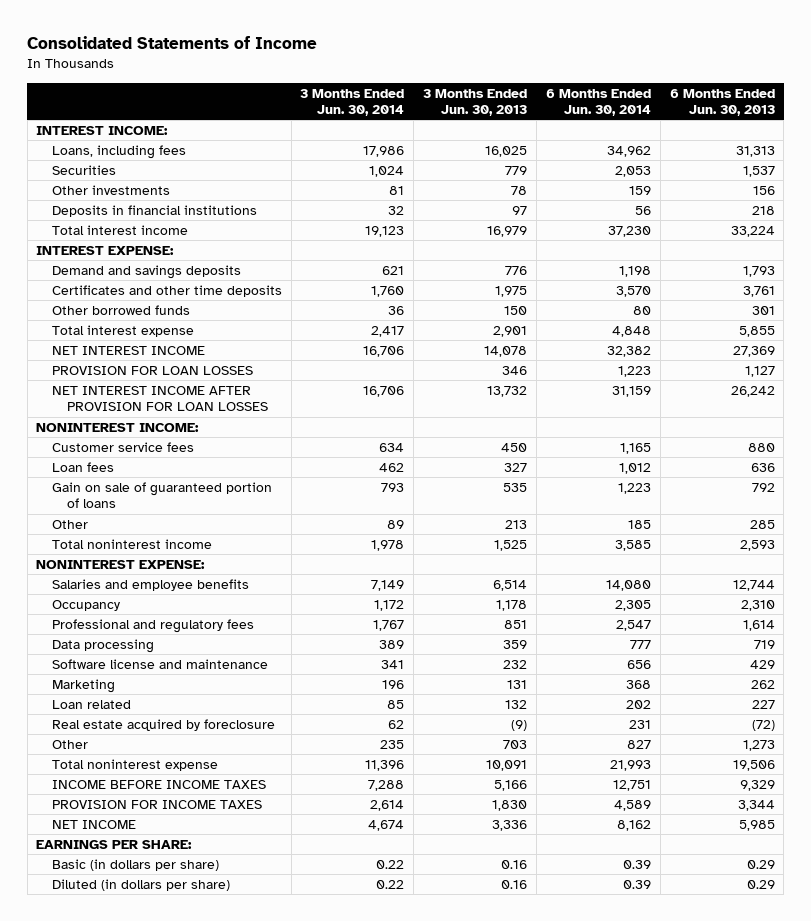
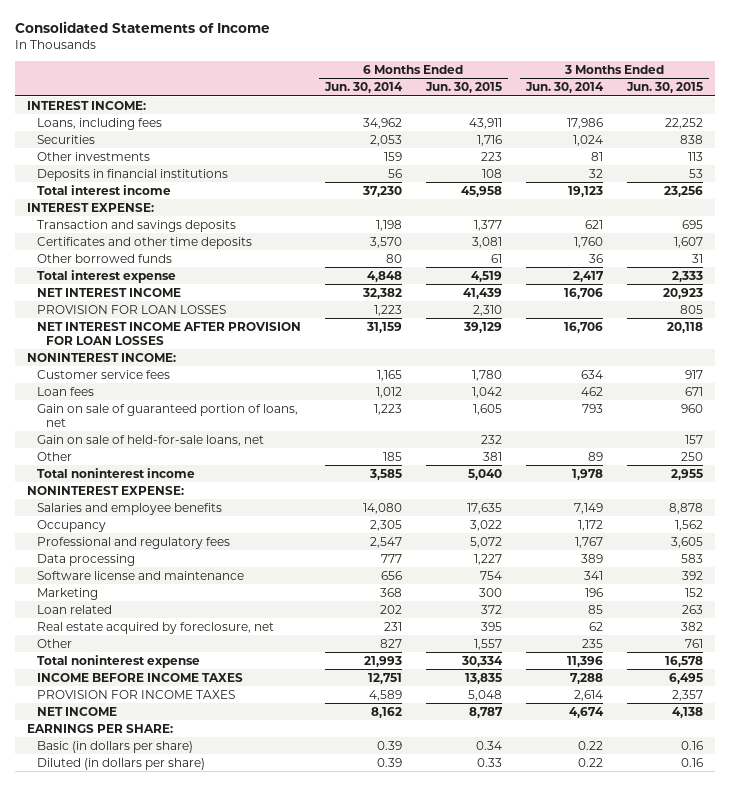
- | 3 Months Ended Jun. 30, 2014 | 3 Months Ended Jun. 30, 2013 | 6 Months Ended Jun. 30, 2014 | 6 Months Ended Jun. 30, 2013
+ | 6 Months Ended Jun. 30, 2014 | 6 Months Ended Jun. 30, 2015 | 3 Months Ended Jun. 30, 2014 | 3 Months Ended Jun. 30, 2015
- Demand and savings deposits | 621 | 776 | 1,198 | 1,793
+ Transaction and savings deposits | 1,198 | 1,377 | 621 | 695
- Gain on sale of guaranteed portion of loans | 793 | 535 | 1,223 | 792
+ Gain on sale of guaranteed portion of loans, net | 1,223 | 1,605 | 793 | 960
+ Gain on sale of held-for-sale loans, net | | 232 | | 157
- Real estate acquired by foreclosure | 62 | (9) | 231 | (72)
+ Real estate acquired by foreclosure, net | 231 | 395 | 62 | 382

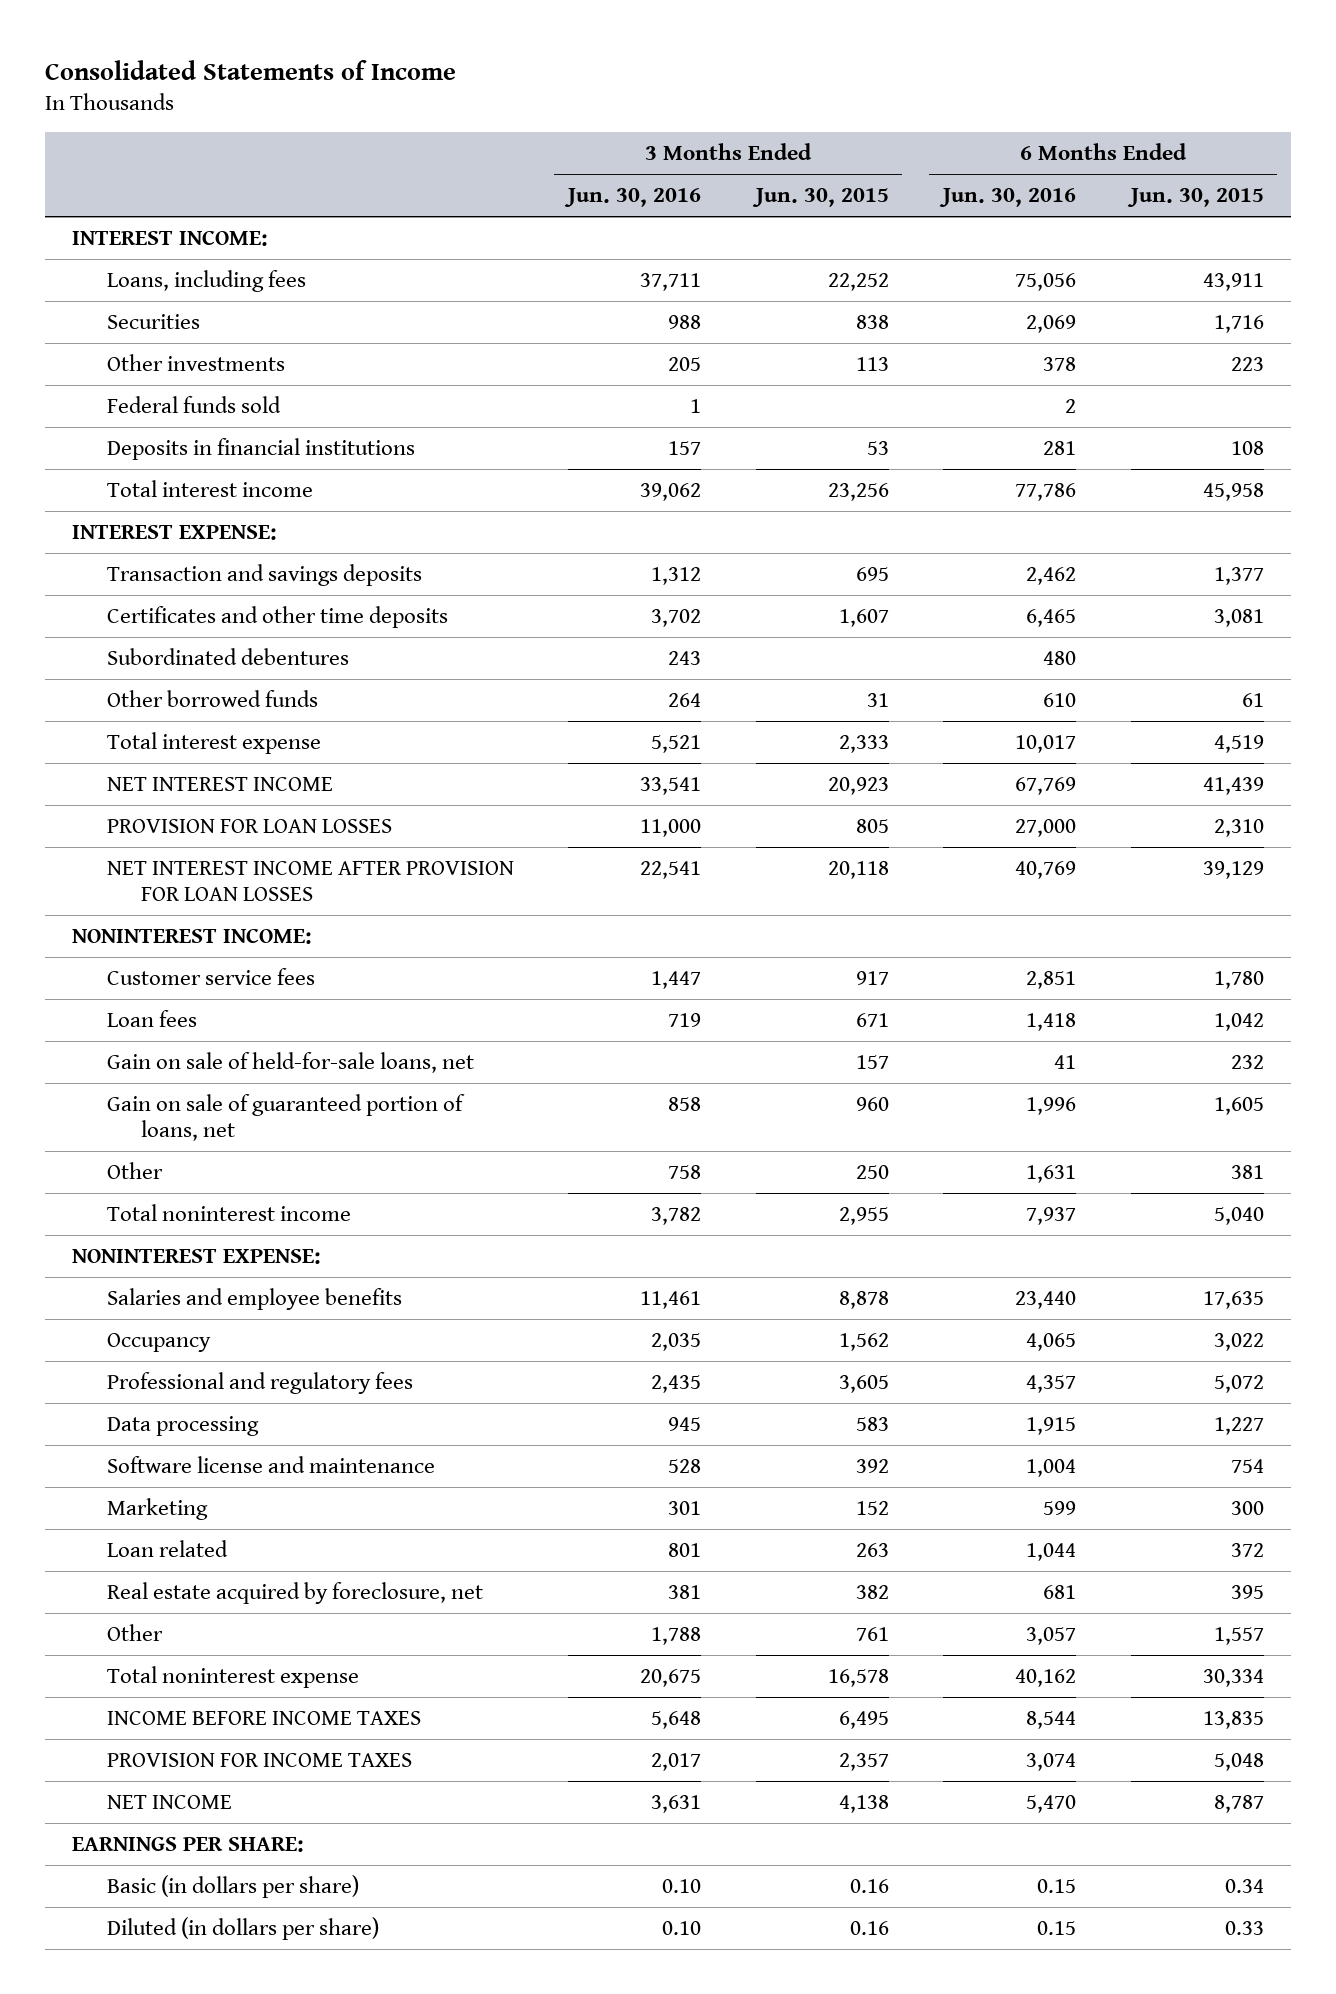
- | 6 Months Ended Jun. 30, 2014 | 6 Months Ended Jun. 30, 2015 | 3 Months Ended Jun. 30, 2014 | 3 Months Ended Jun. 30, 2015
+ | 3 Months Ended Jun. 30, 2016 | 3 Months Ended Jun. 30, 2015 | 6 Months Ended Jun. 30, 2016 | 6 Months Ended Jun. 30, 2015
+ Federal funds sold | 1 | | 2 |
+ Subordinated debentures | 243 | | 480 |
moved down: Gain on sale of guaranteed portion of loans, net | 858 | 960 | 1,996 | 1,605

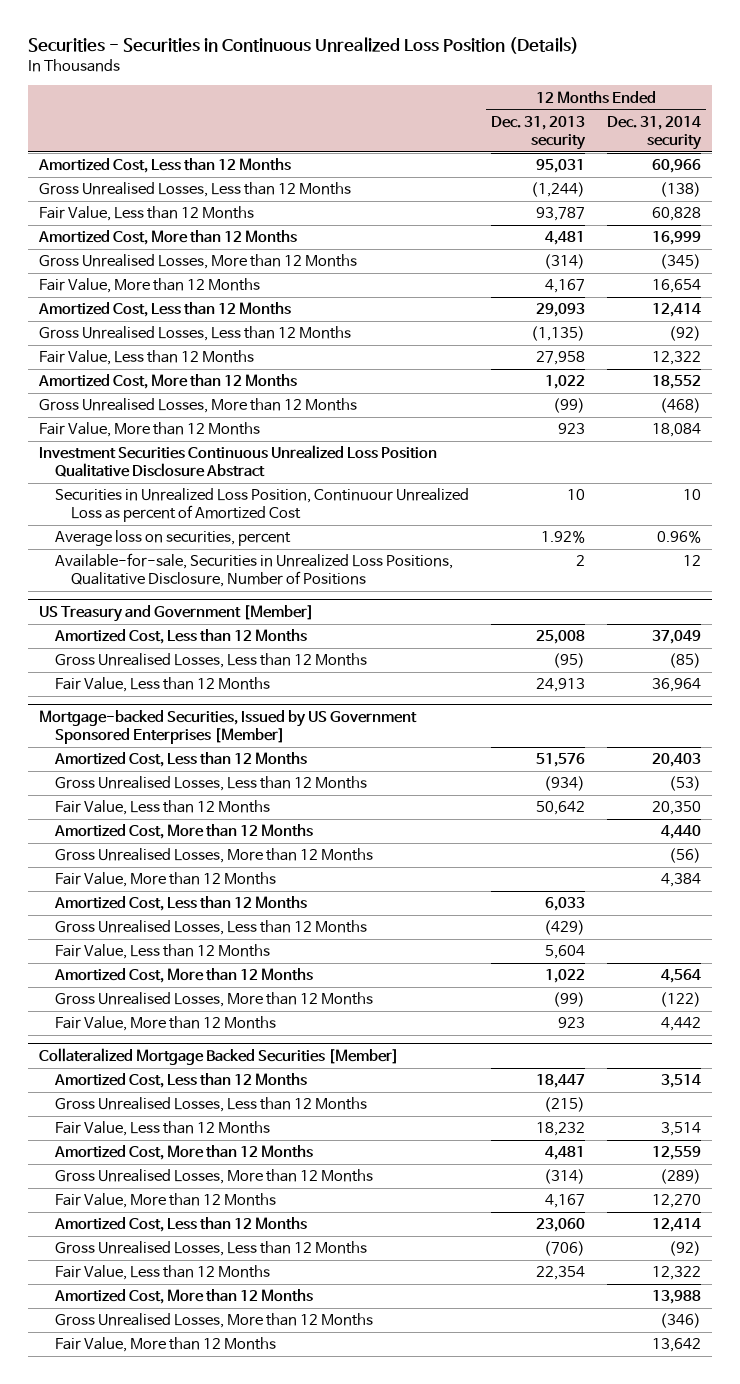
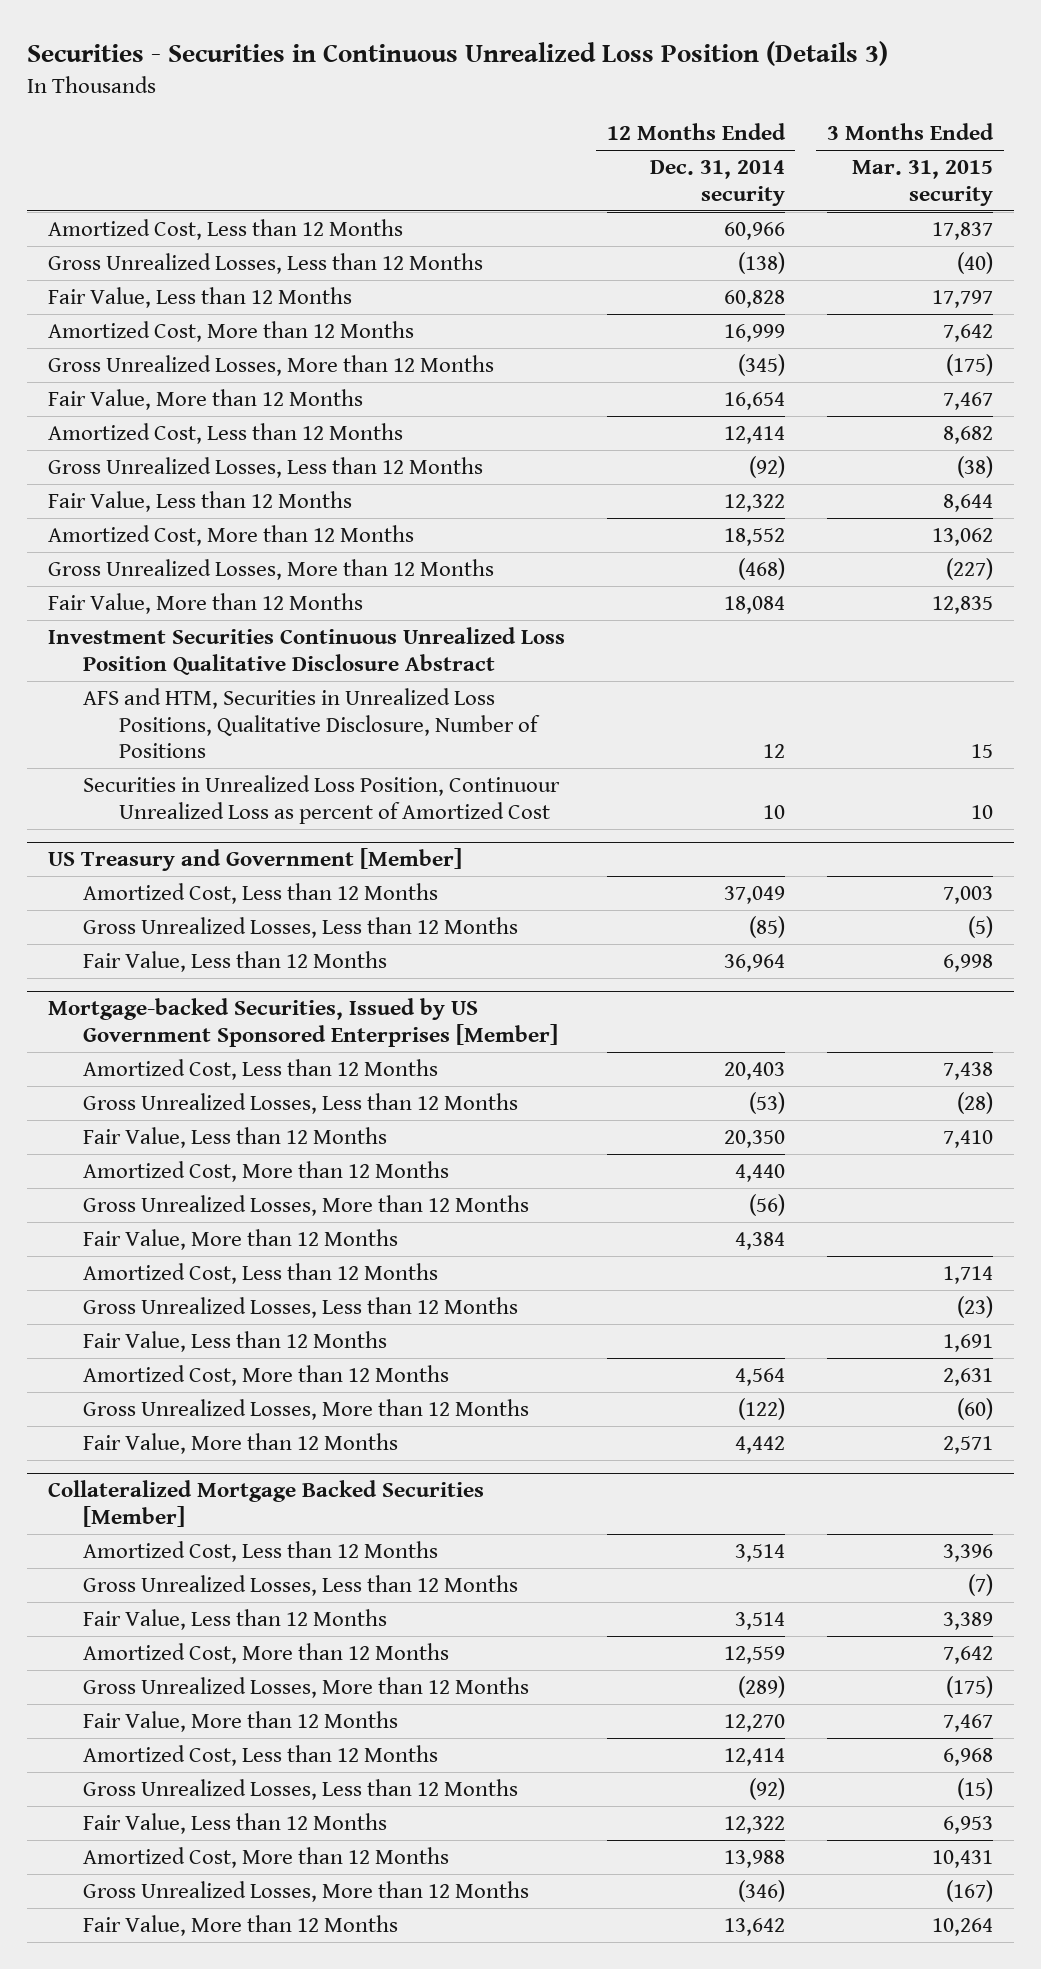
- Securities - Securities in Continuous Unrealized Loss Position (Details)
+ Securities - Securities in Continuous Unrealized Loss Position (Details 3)
- | 12 Months Ended Dec. 31, 2013 security | 12 Months Ended Dec. 31, 2014 security
+ | 12 Months Ended Dec. 31, 2014 security | 3 Months Ended Mar. 31, 2015 security
- Gross Unrealised Losses, Less than 12 Months | (1,244) | (138)
+ Gross Unrealized Losses, Less than 12 Months | (138) | (40)
- Gross Unrealised Losses, More than 12 Months | (314) | (345)
+ Gross Unrealized Losses, More than 12 Months | (345) | (175)
- Gross Unrealised Losses, Less than 12 Months | (1,135) | (92)
+ Gross Unrealized Losses, Less than 12 Months | (92) | (38)
- Gross Unrealised Losses, More than 12 Months | (99) | (468)
+ Gross Unrealized Losses, More than 12 Months | (468) | (227)
+ AFS and HTM, Securities in Unrealized Loss Positions, Qualitative Disclosure, Number of Positions | 12 | 15
- Average loss on securities, percent | 1.92% | 0.96%
- Available-for-sale, Securities in Unrealized Loss Positions, Qualitative Disclosure, Number of Positions | 2 | 12
@ US Treasury and Government [Member]
- Gross Unrealised Losses, Less than 12 Months | (95) | (85)
+ Gross Unrealized Losses, Less than 12 Months | (85) | (5)
@ Mortgage-backed Securities, Issued by US Government Sponsored Enterprises [Member]
- Gross Unrealised Losses, Less than 12 Months | (934) | (53)
+ Gross Unrealized Losses, Less than 12 Months | (53) | (28)
- Gross Unrealised Losses, More than 12 Months | | (56)
+ Gross Unrealized Losses, More than 12 Months | (56) |
- Gross Unrealised Losses, Less than 12 Months | (429) |
+ Gross Unrealized Losses, Less than 12 Months | | (23)
- Gross Unrealised Losses, More than 12 Months | (99) | (122)
+ Gross Unrealized Losses, More than 12 Months | (122) | (60)
@ Collateralized Mortgage Backed Securities [Member]
- Gross Unrealised Losses, Less than 12 Months | (215) |
+ Gross Unrealized Losses, Less than 12 Months | | (7)
- Gross Unrealised Losses, More than 12 Months | (314) | (289)
+ Gross Unrealized Losses, More than 12 Months | (289) | (175)
- Gross Unrealised Losses, Less than 12 Months | (706) | (92)
+ Gross Unrealized Losses, Less than 12 Months | (92) | (15)
- Gross Unrealised Losses, More than 12 Months | | (346)
+ Gross Unrealized Losses, More than 12 Months | (346) | (167)

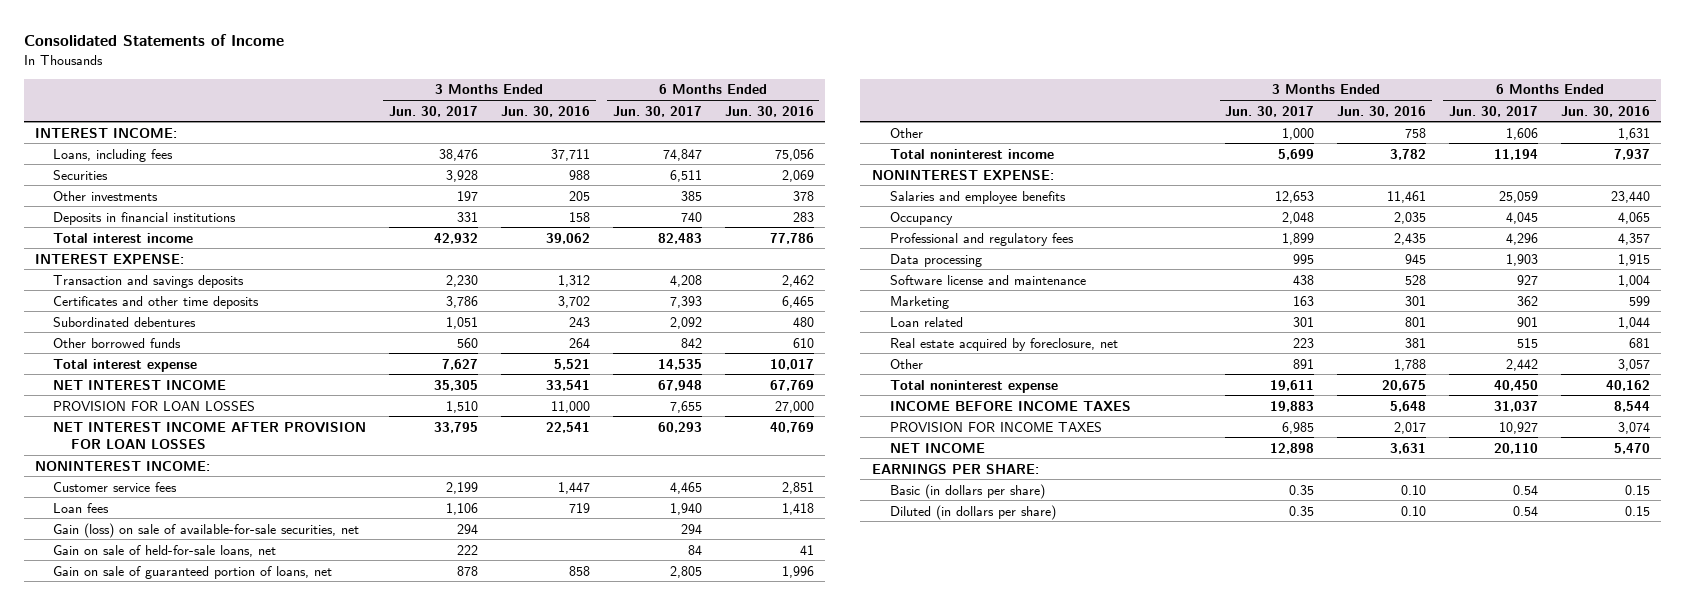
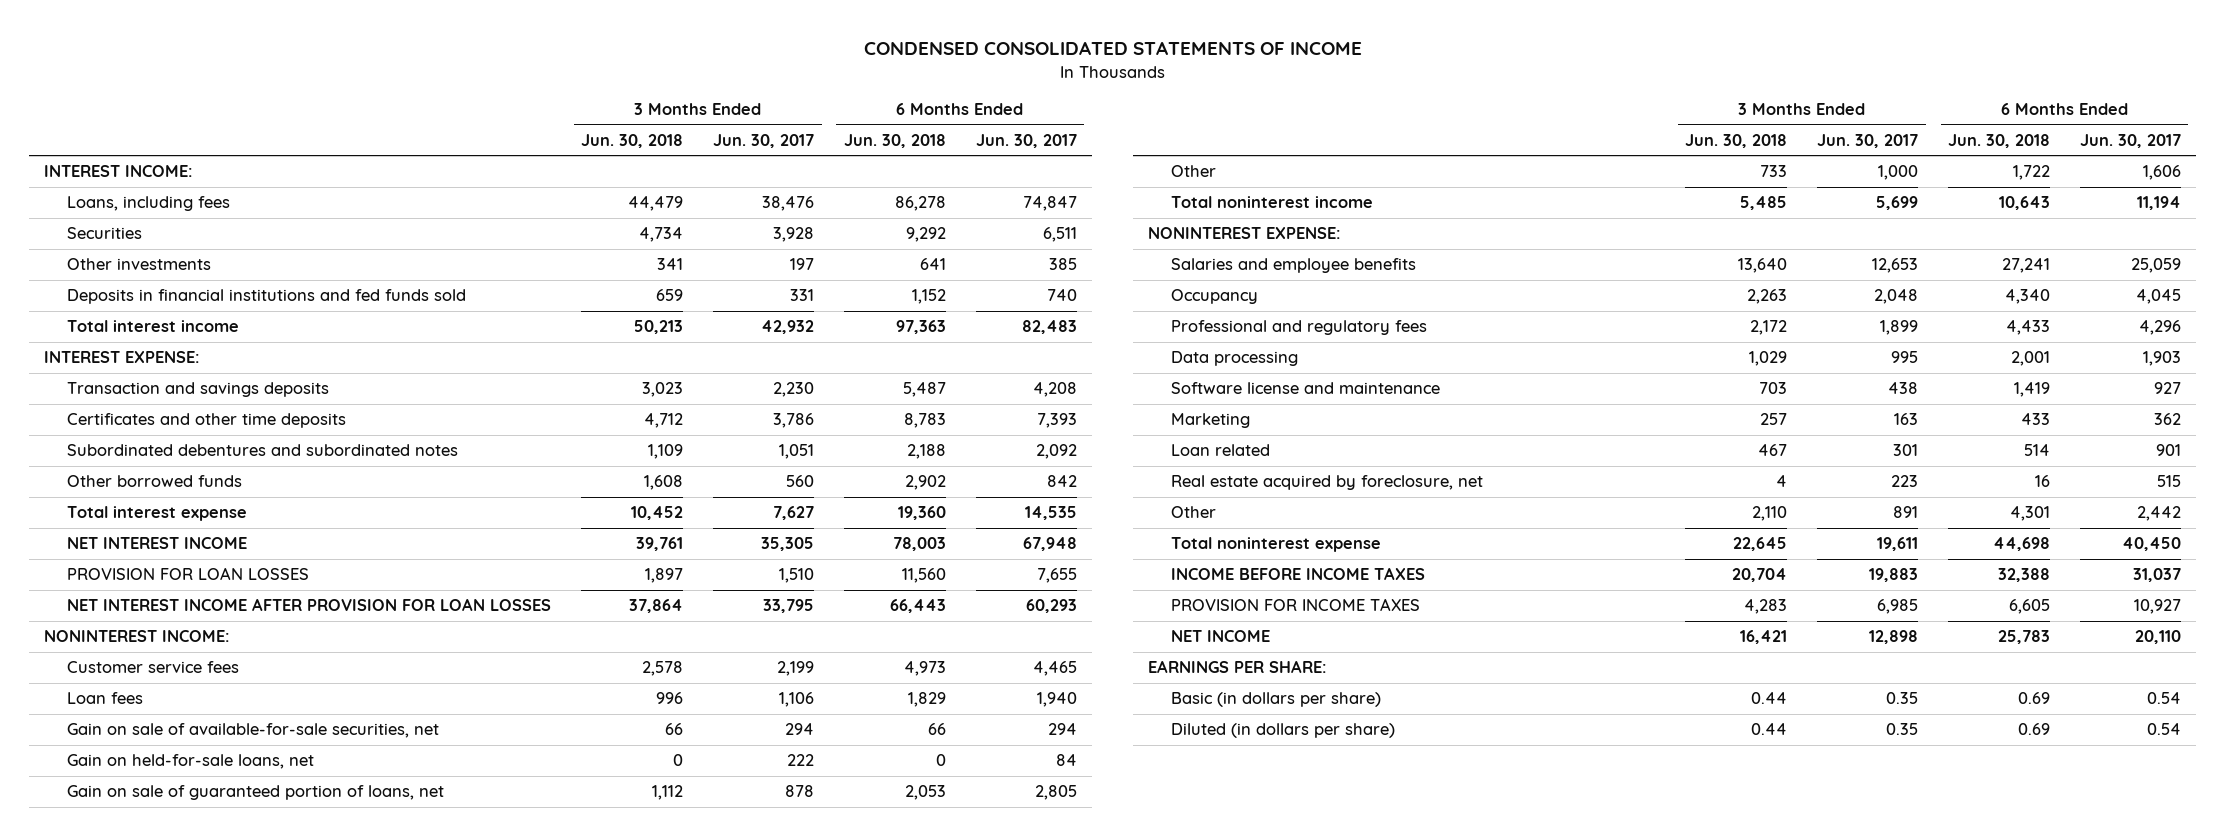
- Consolidated Statements of Income
+ CONDENSED CONSOLIDATED STATEMENTS OF INCOME
- | 3 Months Ended Jun. 30, 2017 | 3 Months Ended Jun. 30, 2016 | 6 Months Ended Jun. 30, 2017 | 6 Months Ended Jun. 30, 2016
+ | 3 Months Ended Jun. 30, 2018 | 3 Months Ended Jun. 30, 2017 | 6 Months Ended Jun. 30, 2018 | 6 Months Ended Jun. 30, 2017
- Deposits in financial institutions | 331 | 158 | 740 | 283
+ Deposits in financial institutions and fed funds sold | 659 | 331 | 1,152 | 740
- Subordinated debentures | 1,051 | 243 | 2,092 | 480
+ Subordinated debentures and subordinated notes | 1,109 | 1,051 | 2,188 | 2,092
- Gain (loss) on sale of available-for-sale securities, net | 294 | | 294 |
- Gain on sale of held-for-sale loans, net | 222 | | 84 | 41
+ Gain on sale of available-for-sale securities, net | 66 | 294 | 66 | 294
+ Gain on held-for-sale loans, net | 0 | 222 | 0 | 84

